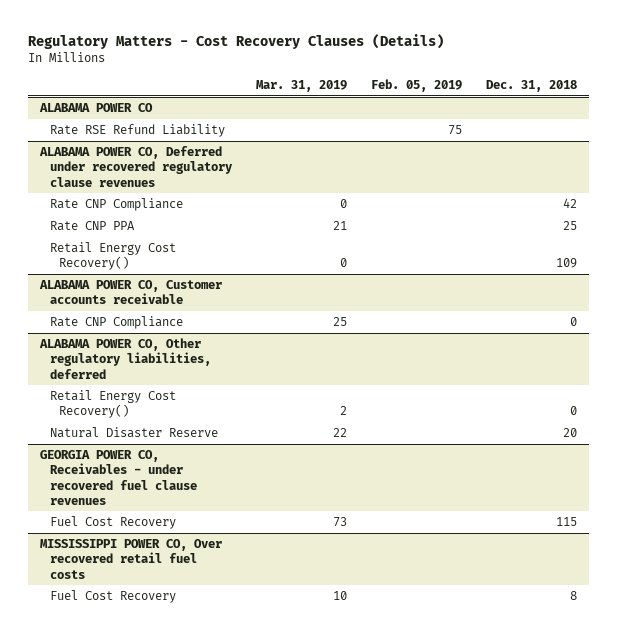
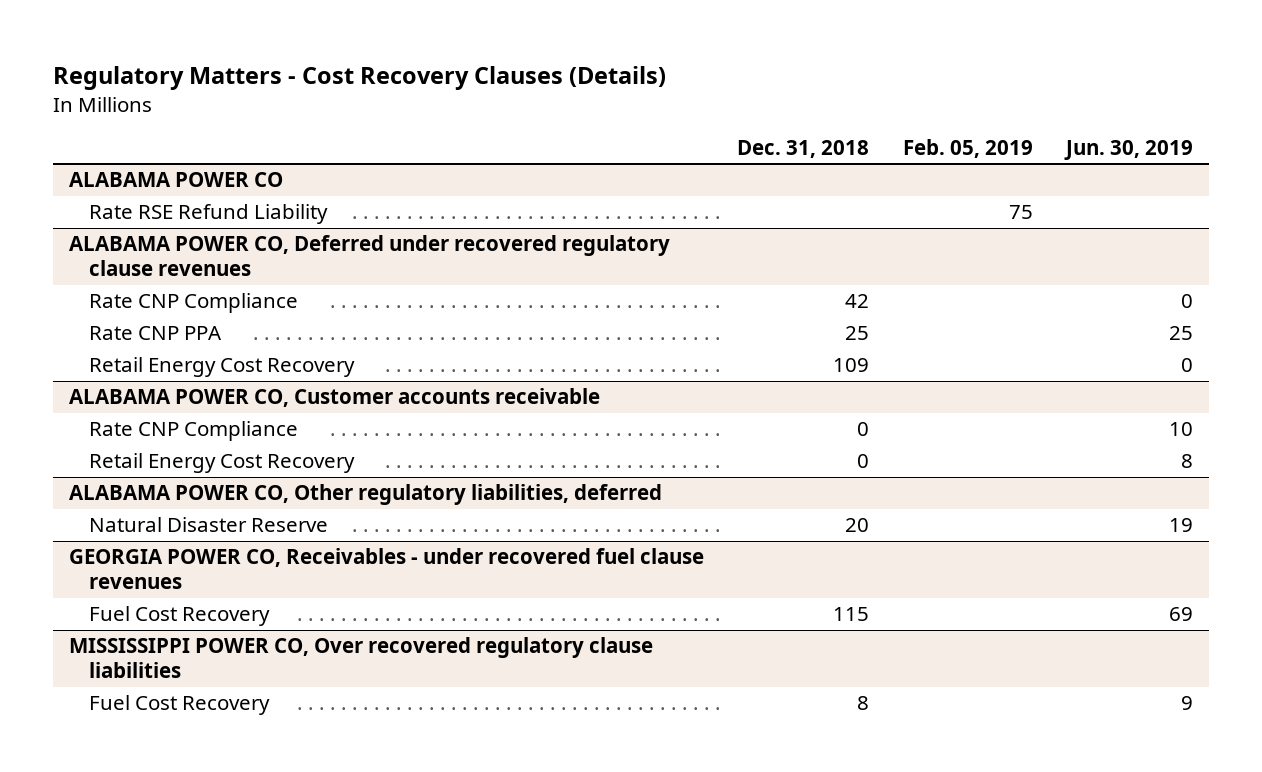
- | Mar. 31, 2019 | Feb. 05, 2019 | Dec. 31, 2018
+ | Dec. 31, 2018 | Feb. 05, 2019 | Jun. 30, 2019
@ ALABAMA POWER CO, Deferred under recovered regulatory clause revenues
- Retail Energy Cost Recovery() | 0 | | 109
+ Retail Energy Cost Recovery | 109 | | 0
@ ALABAMA POWER CO, Customer accounts receivable
+ Retail Energy Cost Recovery | 0 | | 8
@ ALABAMA POWER CO, Other regulatory liabilities, deferred
- Retail Energy Cost Recovery() | 2 | | 0
- MISSISSIPPI POWER CO, Over recovered retail fuel costs
+ MISSISSIPPI POWER CO, Over recovered regulatory clause liabilities

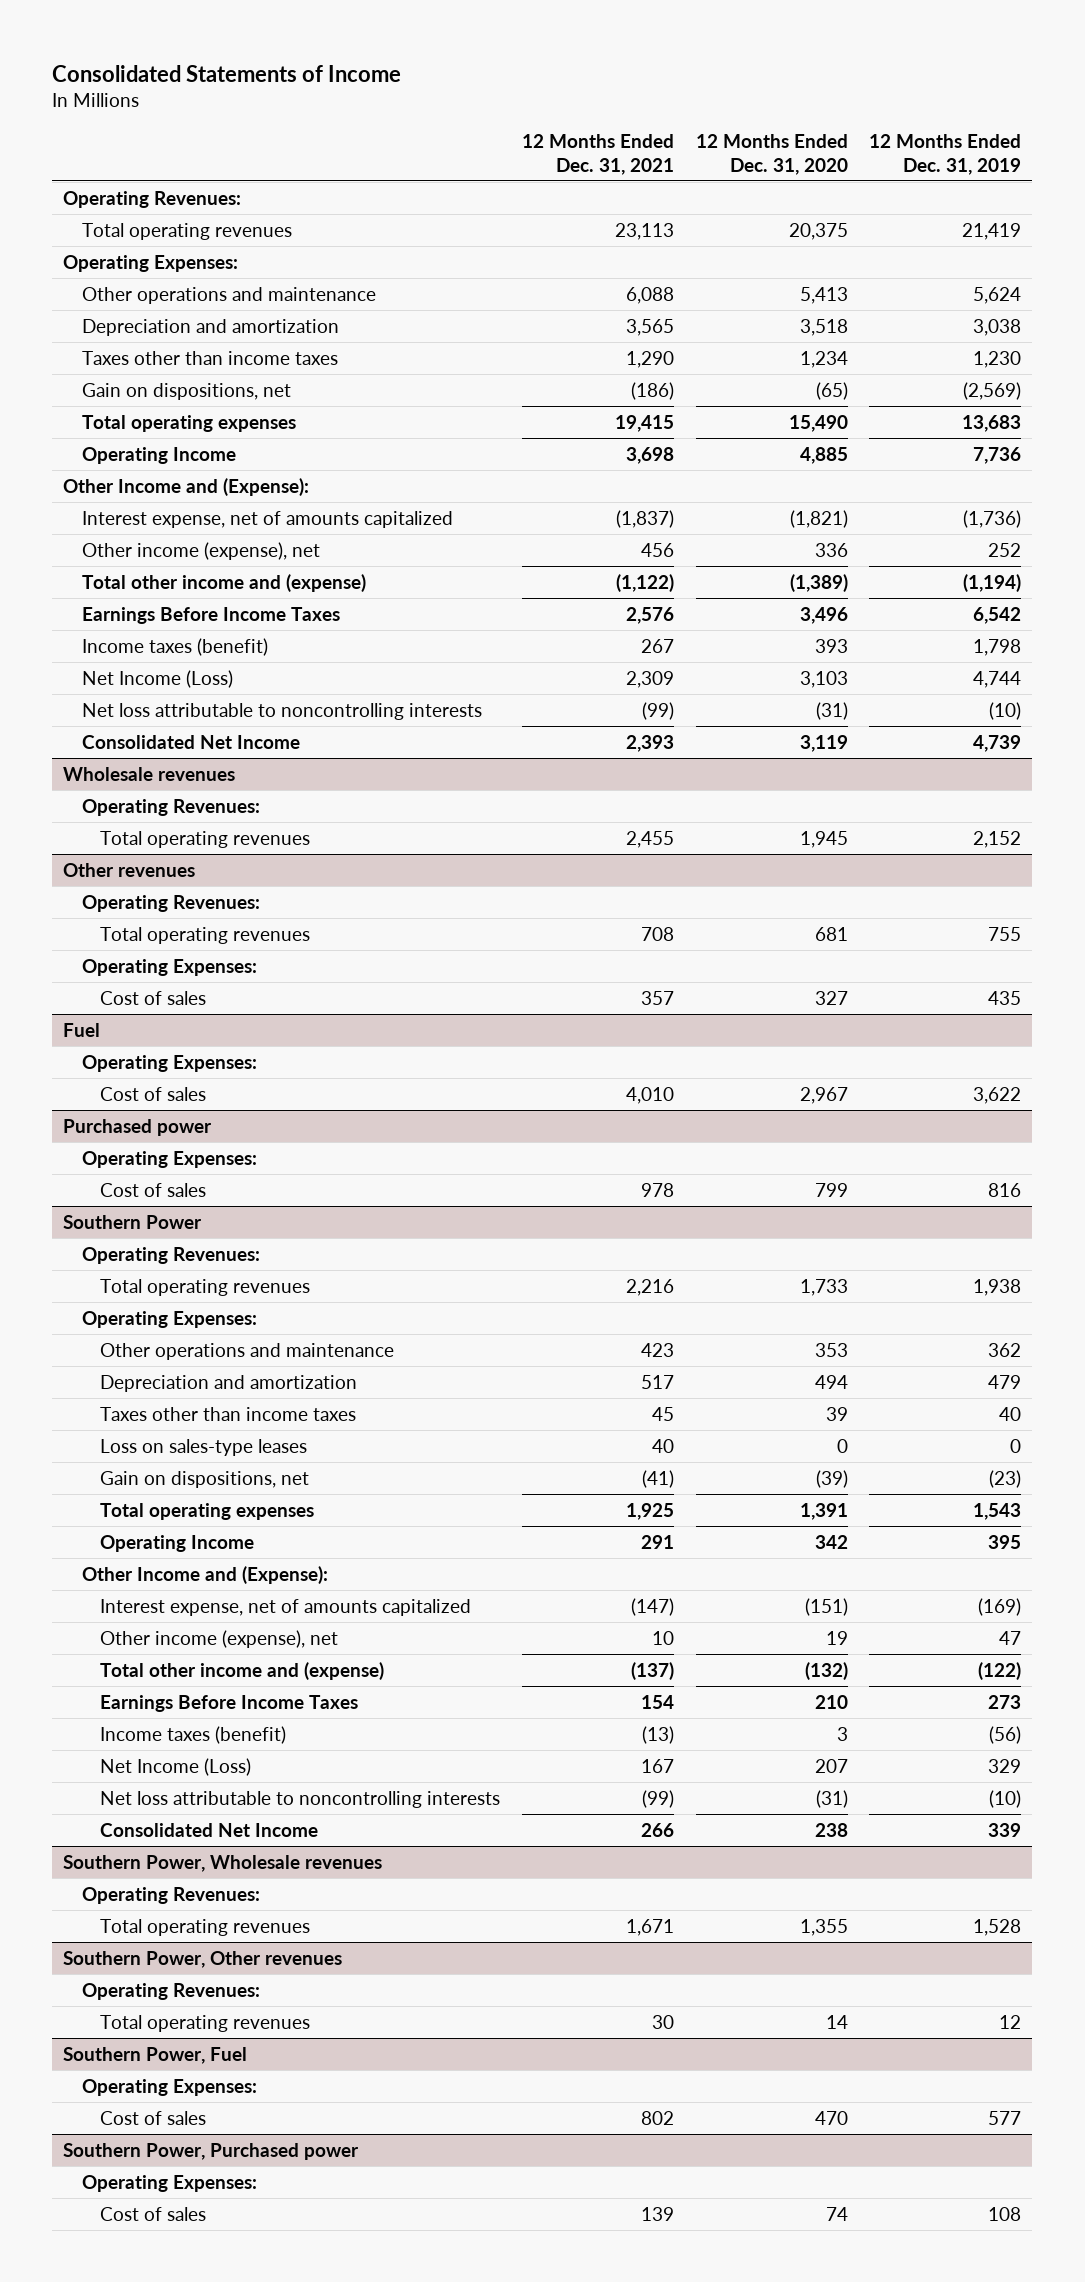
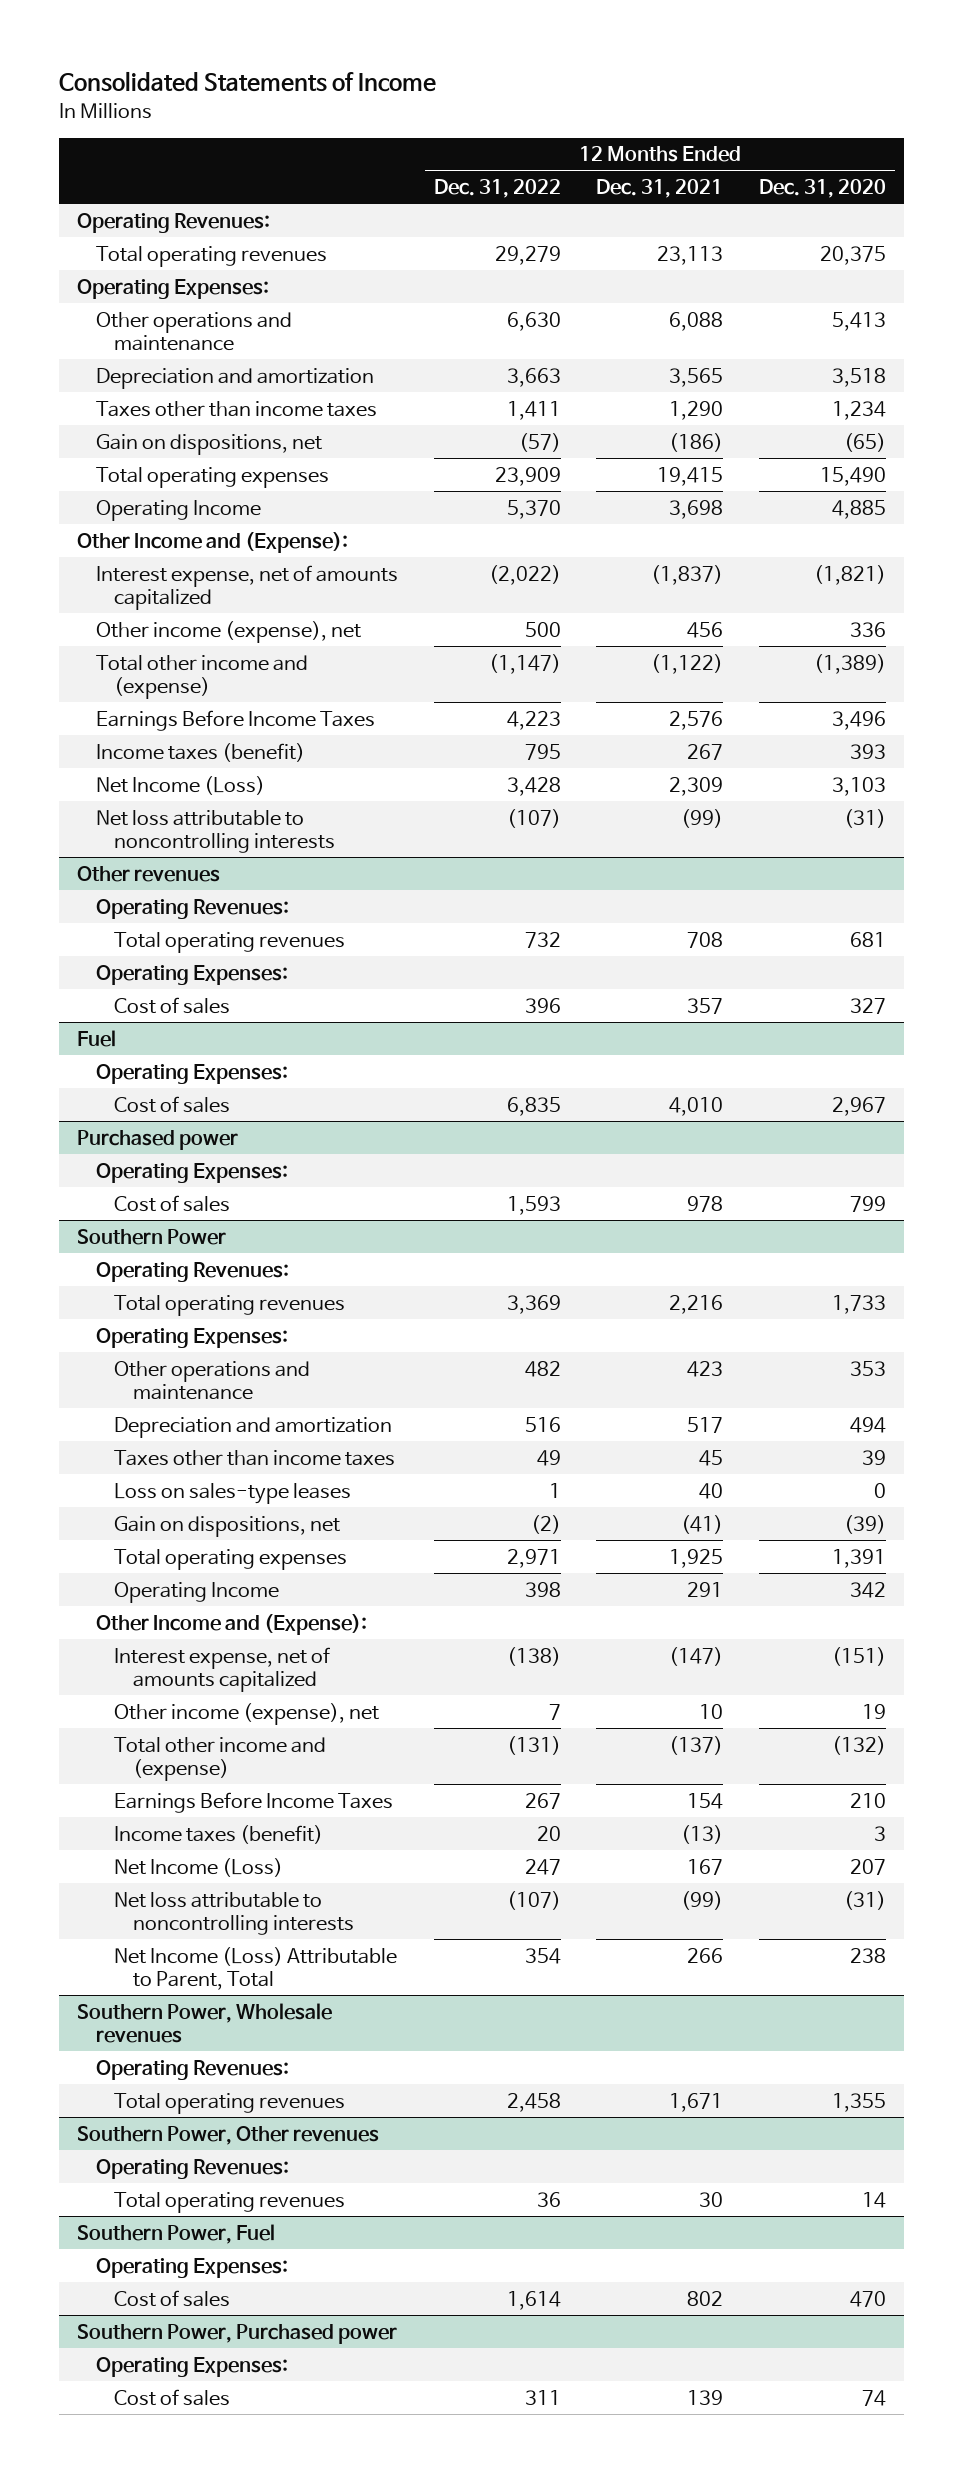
- | 12 Months Ended Dec. 31, 2021 | 12 Months Ended Dec. 31, 2020 | 12 Months Ended Dec. 31, 2019
+ | 12 Months Ended Dec. 31, 2022 | 12 Months Ended Dec. 31, 2021 | 12 Months Ended Dec. 31, 2020
- Consolidated Net Income | 2,393 | 3,119 | 4,739
- Wholesale revenues
- Operating Revenues:
- Total operating revenues | 2,455 | 1,945 | 2,152
@ Southern Power
- Consolidated Net Income | 266 | 238 | 339
+ Net Income (Loss) Attributable to Parent, Total | 354 | 266 | 238

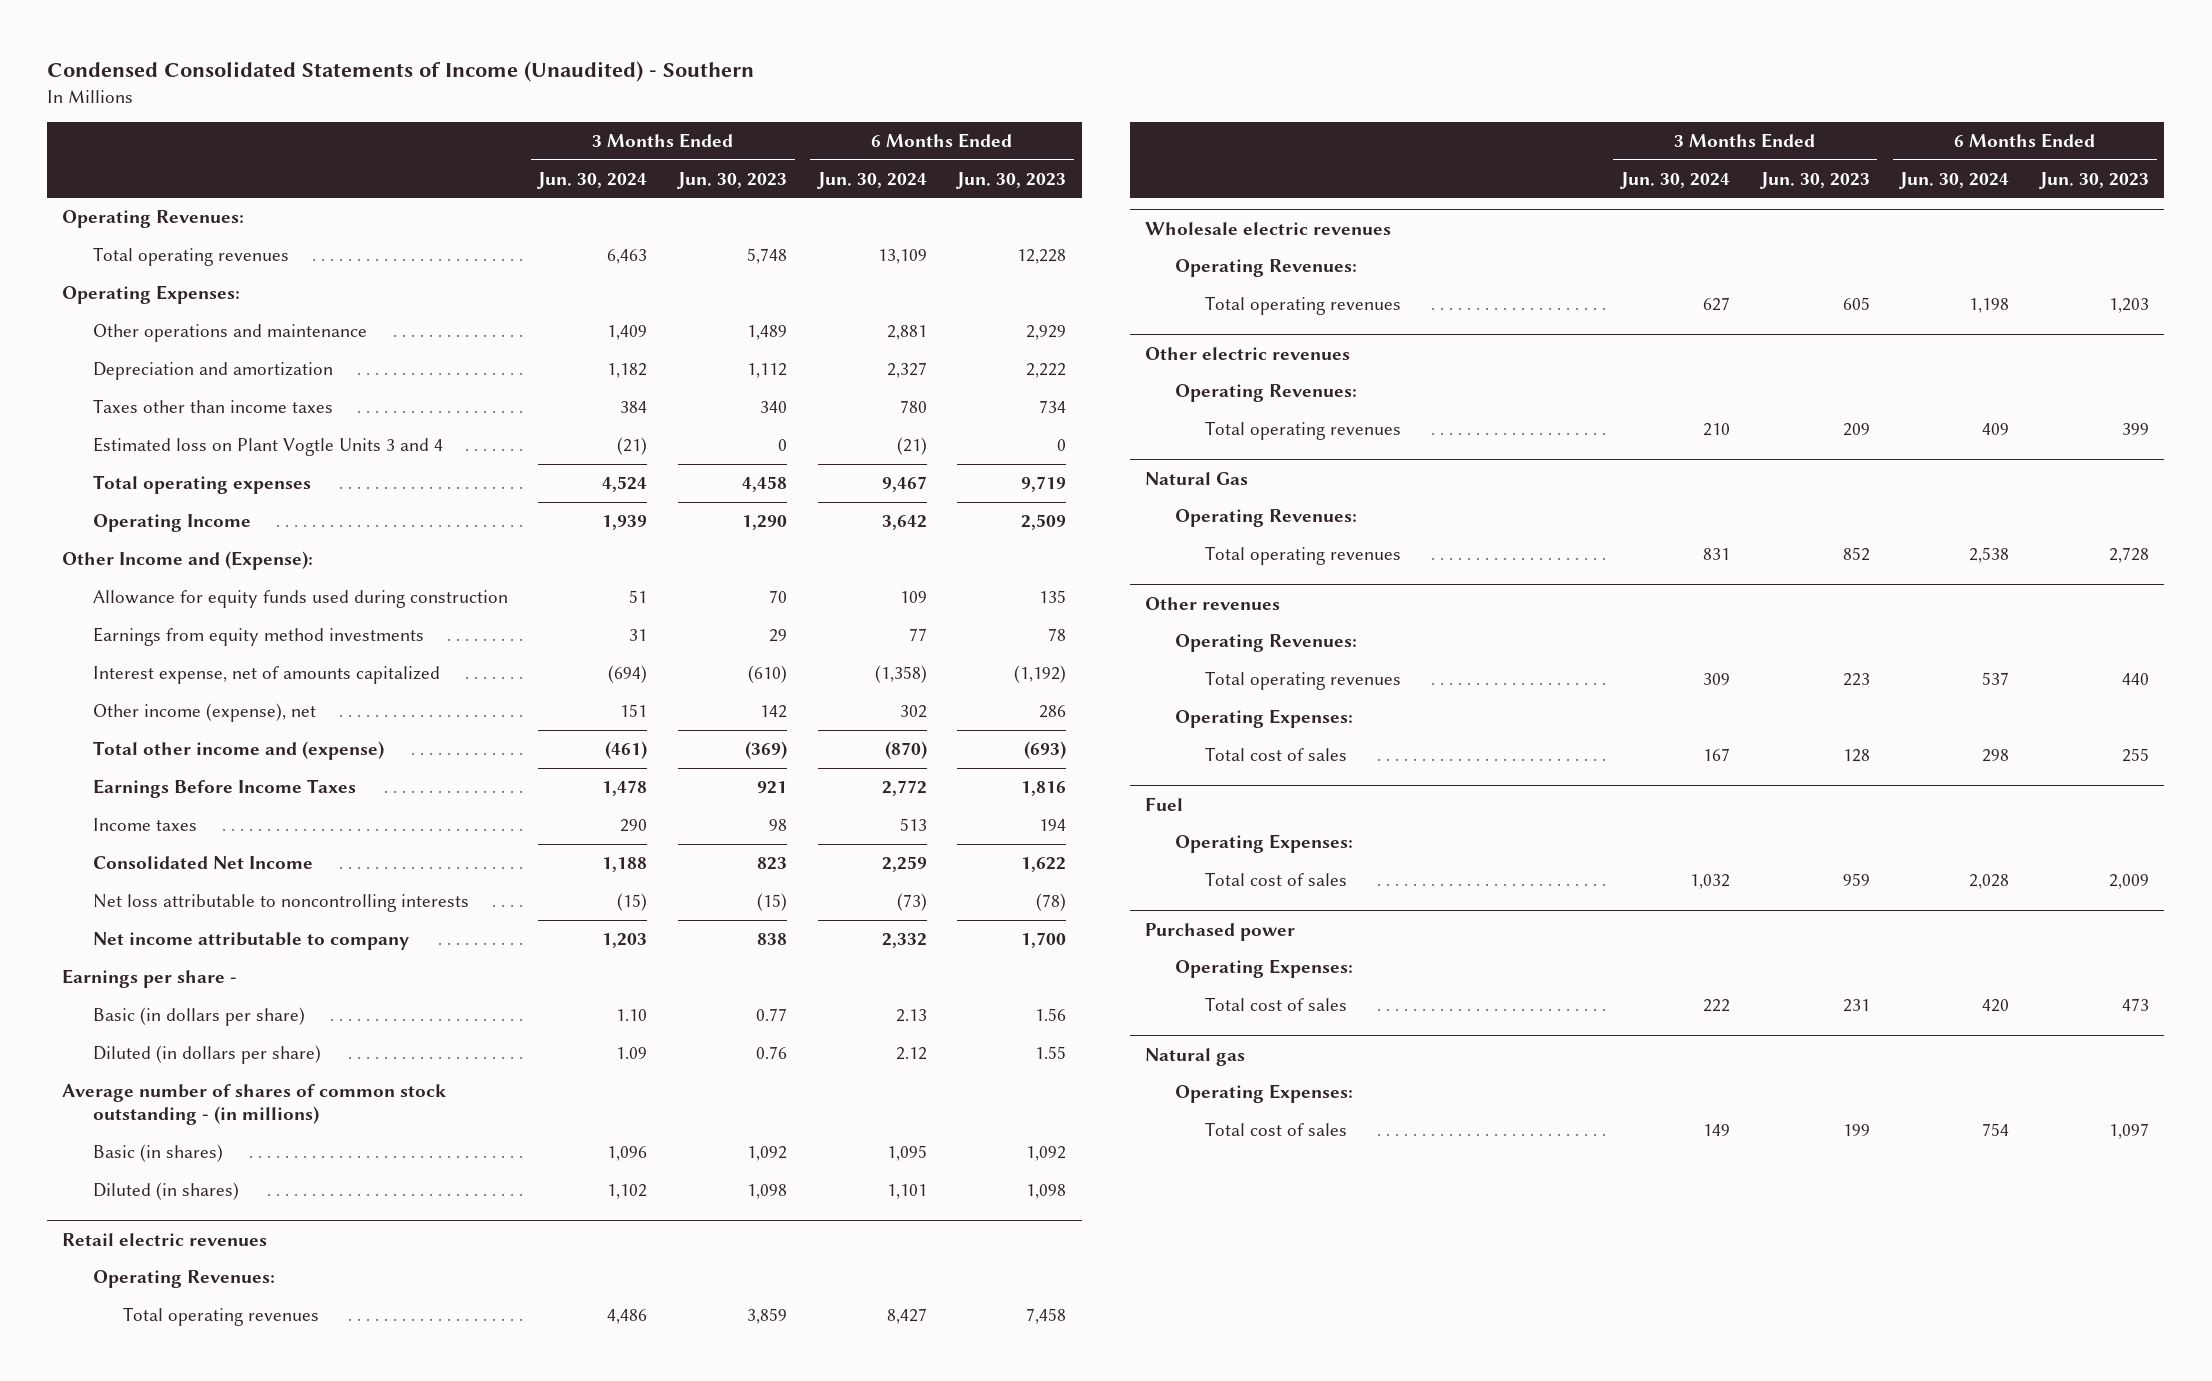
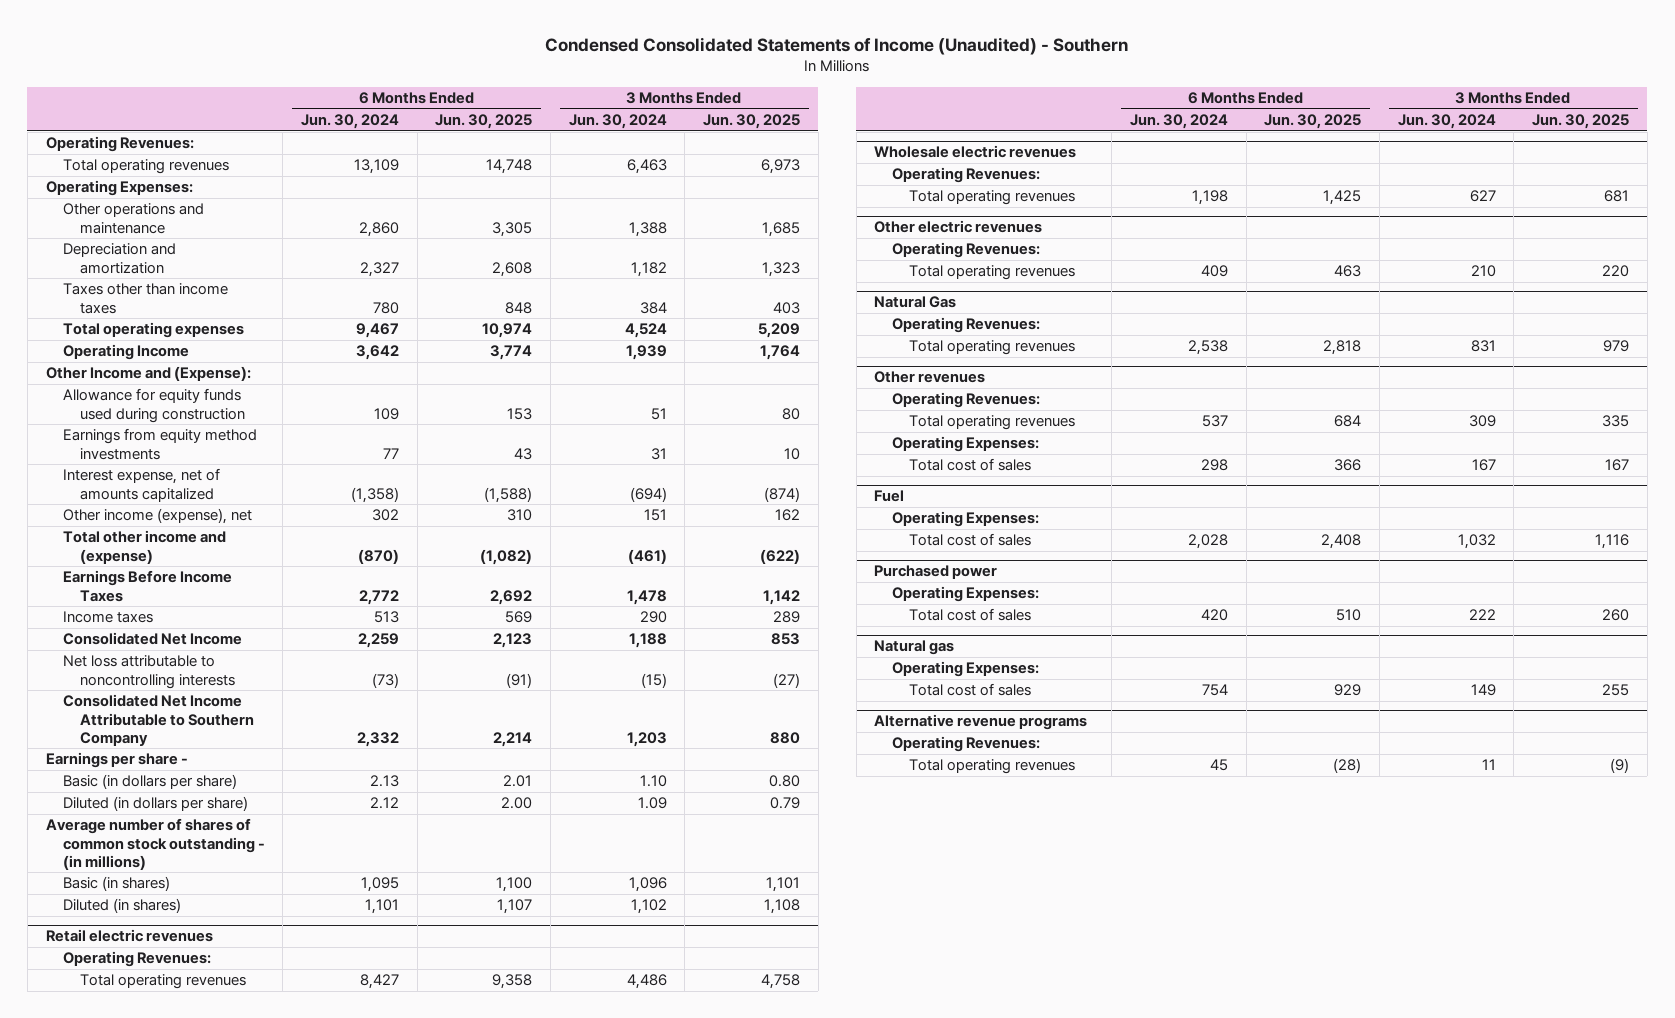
- | 3 Months Ended Jun. 30, 2024 | 3 Months Ended Jun. 30, 2023 | 6 Months Ended Jun. 30, 2024 | 6 Months Ended Jun. 30, 2023
+ | 6 Months Ended Jun. 30, 2024 | 6 Months Ended Jun. 30, 2025 | 3 Months Ended Jun. 30, 2024 | 3 Months Ended Jun. 30, 2025
- Other operations and maintenance | 1,409 | 1,489 | 2,881 | 2,929
+ Other operations and maintenance | 2,860 | 3,305 | 1,388 | 1,685
- Estimated loss on Plant Vogtle Units 3 and 4 | (21) | 0 | (21) | 0
- Net income attributable to company | 1,203 | 838 | 2,332 | 1,700
+ Consolidated Net Income Attributable to Southern Company | 2,332 | 2,214 | 1,203 | 880
+ Alternative revenue programs
+ Operating Revenues:
+ Total operating revenues | 45 | (28) | 11 | (9)

